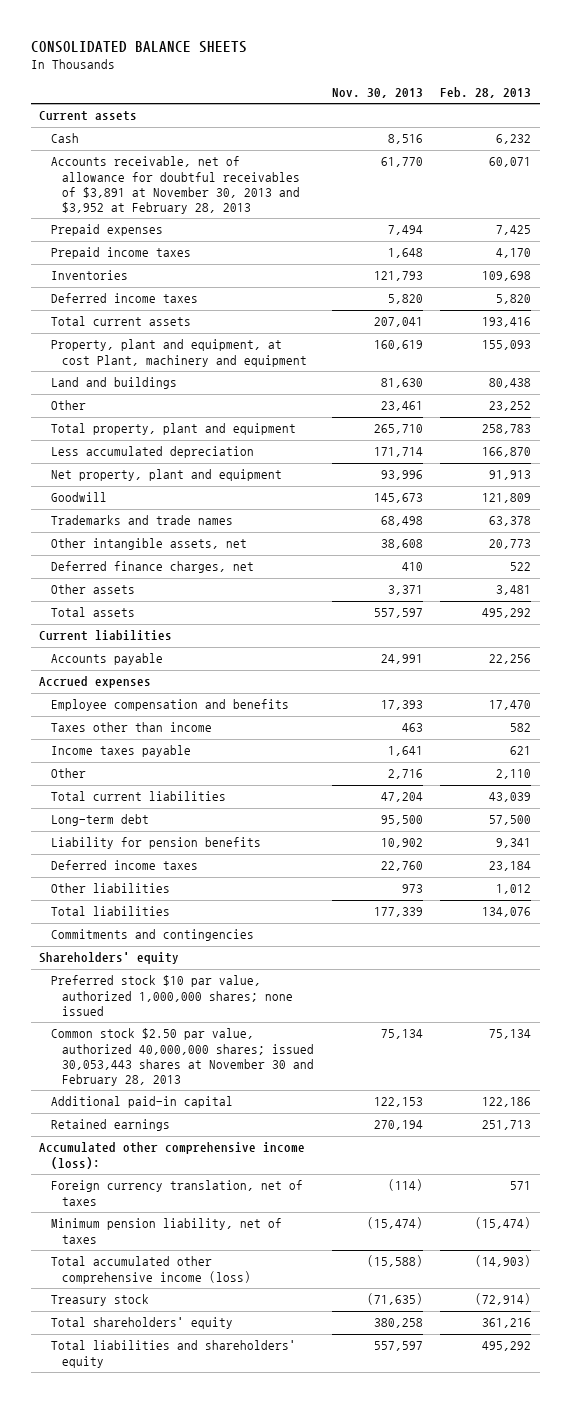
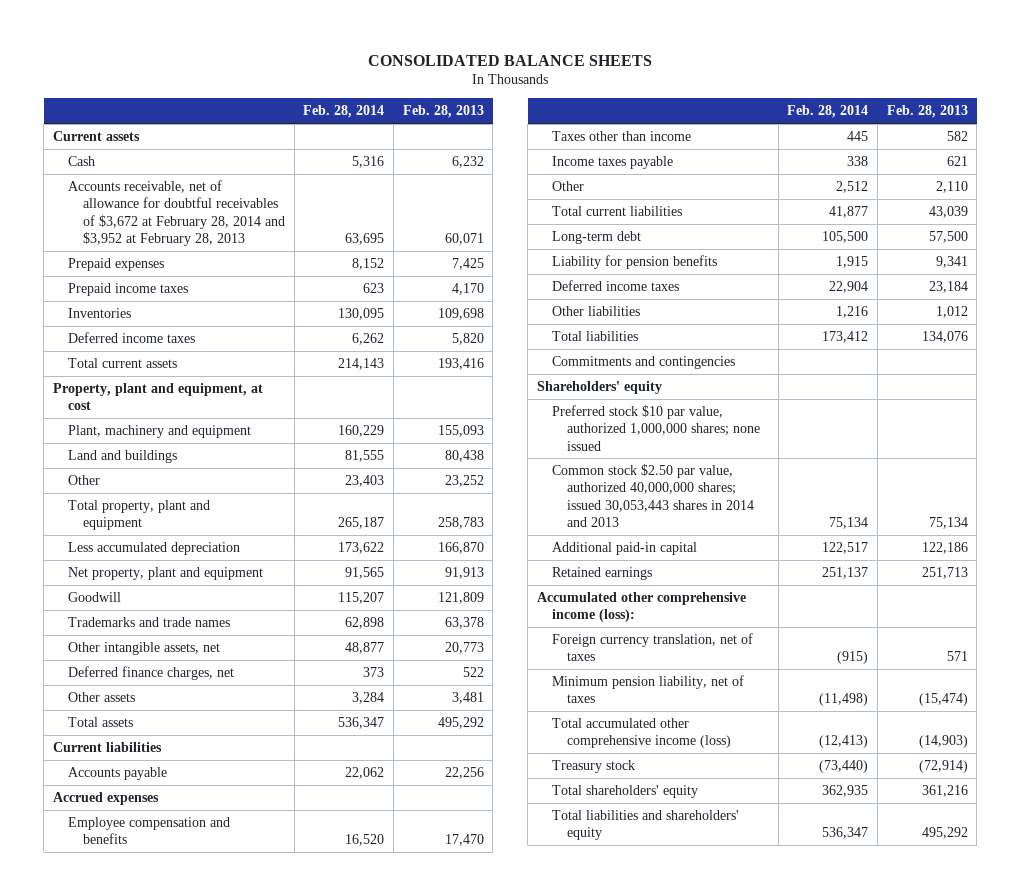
- | Nov. 30, 2013 | Feb. 28, 2013
+ | Feb. 28, 2014 | Feb. 28, 2013
- Accounts receivable, net of allowance for doubtful receivables of $3,891 at November 30, 2013 and $3,952 at February 28, 2013 | 61,770 | 60,071
+ Accounts receivable, net of allowance for doubtful receivables of $3,672 at February 28, 2014 and $3,952 at February 28, 2013 | 63,695 | 60,071
- Property, plant and equipment, at cost Plant, machinery and equipment | 160,619 | 155,093
+ Property, plant and equipment, at cost
+ Plant, machinery and equipment | 160,229 | 155,093
- Common stock $2.50 par value, authorized 40,000,000 shares; issued 30,053,443 shares at November 30 and February 28, 2013 | 75,134 | 75,134
+ Common stock $2.50 par value, authorized 40,000,000 shares; issued 30,053,443 shares in 2014 and 2013 | 75,134 | 75,134

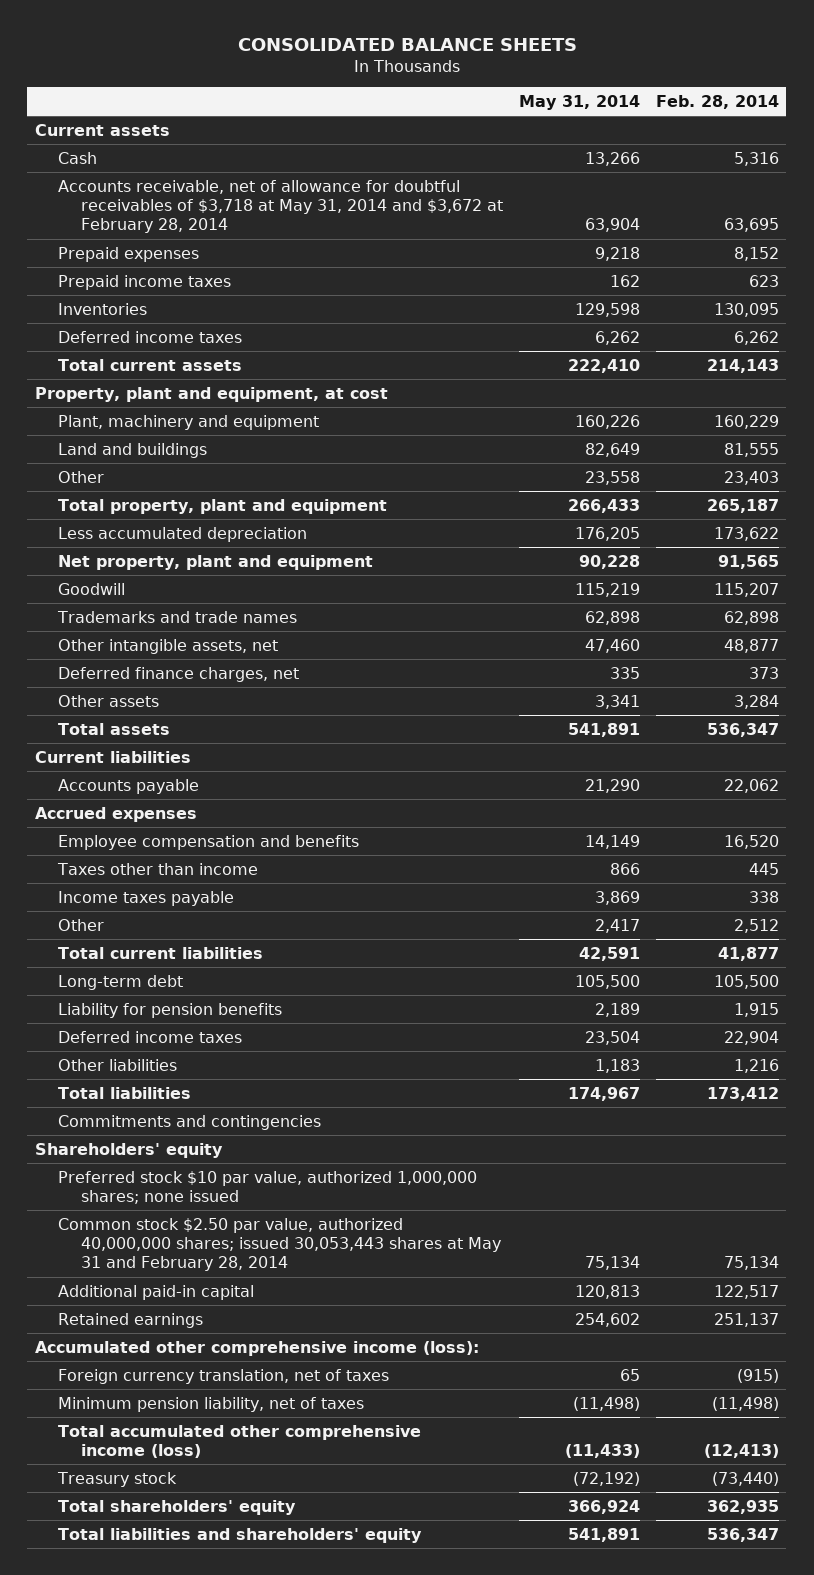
- | Feb. 28, 2014 | Feb. 28, 2013
+ | May 31, 2014 | Feb. 28, 2014
- Accounts receivable, net of allowance for doubtful receivables of $3,672 at February 28, 2014 and $3,952 at February 28, 2013 | 63,695 | 60,071
+ Accounts receivable, net of allowance for doubtful receivables of $3,718 at May 31, 2014 and $3,672 at February 28, 2014 | 63,904 | 63,695
- Common stock $2.50 par value, authorized 40,000,000 shares; issued 30,053,443 shares in 2014 and 2013 | 75,134 | 75,134
+ Common stock $2.50 par value, authorized 40,000,000 shares; issued 30,053,443 shares at May 31 and February 28, 2014 | 75,134 | 75,134

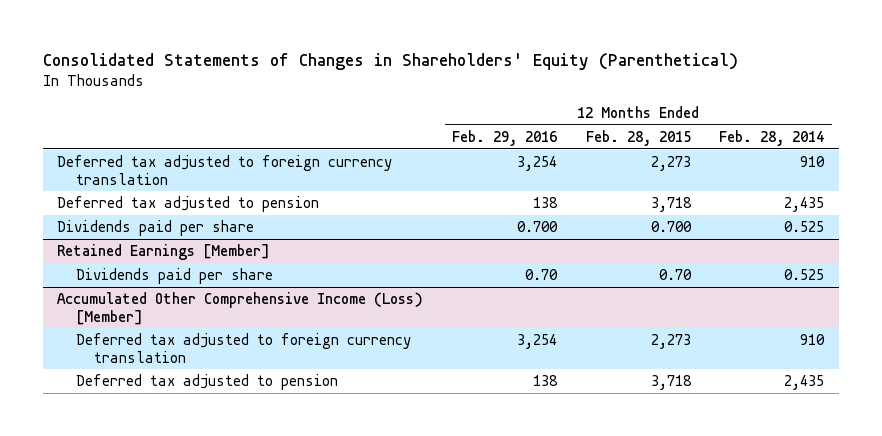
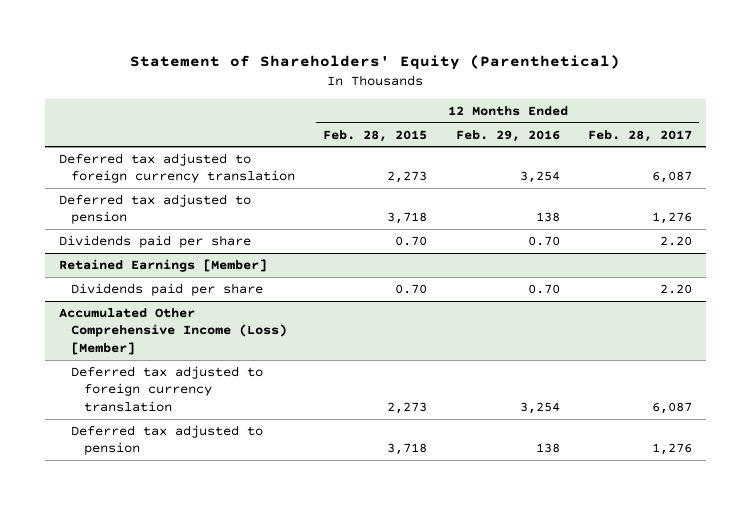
- Consolidated Statements of Changes in Shareholders' Equity (Parenthetical)
+ Statement of Shareholders' Equity (Parenthetical)
- | 12 Months Ended Feb. 29, 2016 | 12 Months Ended Feb. 28, 2015 | 12 Months Ended Feb. 28, 2014
+ | 12 Months Ended Feb. 28, 2015 | 12 Months Ended Feb. 29, 2016 | 12 Months Ended Feb. 28, 2017
- Dividends paid per share | 0.700 | 0.700 | 0.525
+ Dividends paid per share | 0.70 | 0.70 | 2.20

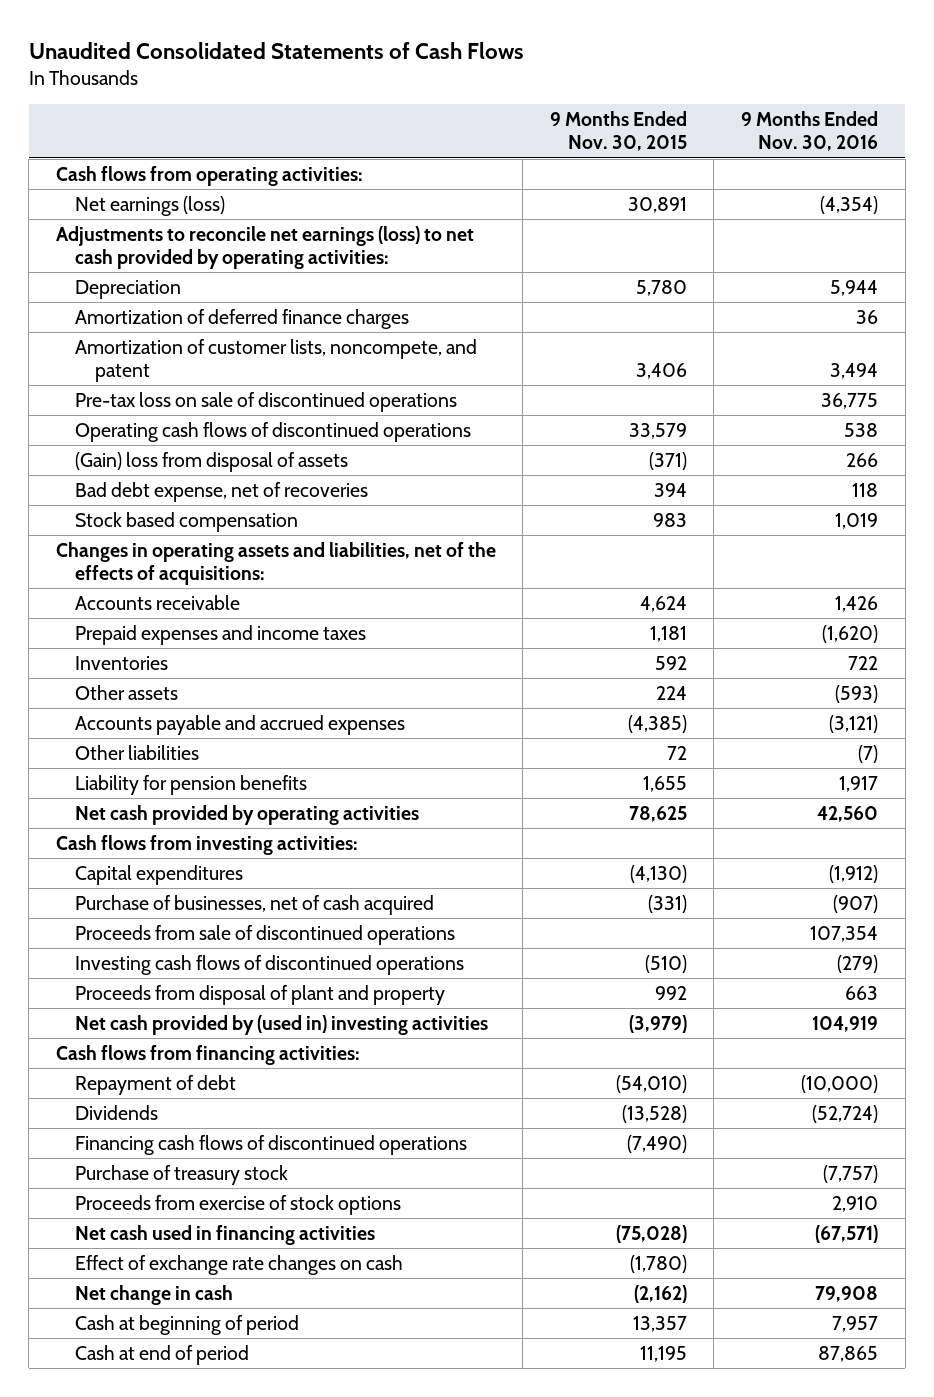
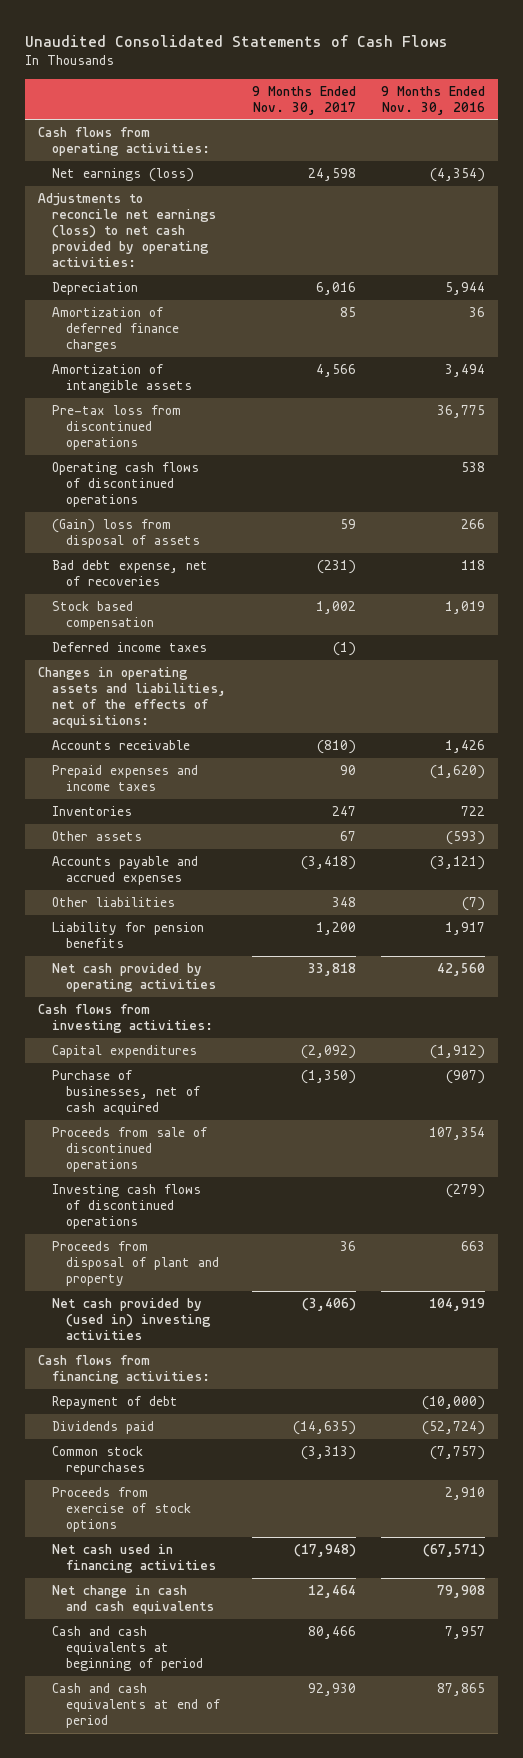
- | 9 Months Ended Nov. 30, 2015 | 9 Months Ended Nov. 30, 2016
+ | 9 Months Ended Nov. 30, 2017 | 9 Months Ended Nov. 30, 2016
- Amortization of customer lists, noncompete, and patent | 3,406 | 3,494
- Pre-tax loss on sale of discontinued operations | | 36,775
+ Amortization of intangible assets | 4,566 | 3,494
+ Pre-tax loss from discontinued operations | | 36,775
+ Deferred income taxes | (1) |
- Dividends | (13,528) | (52,724)
- Financing cash flows of discontinued operations | (7,490) |
- Purchase of treasury stock | | (7,757)
+ Dividends paid | (14,635) | (52,724)
+ Common stock repurchases | (3,313) | (7,757)
- Effect of exchange rate changes on cash | (1,780) |
- Net change in cash | (2,162) | 79,908
- Cash at beginning of period | 13,357 | 7,957
- Cash at end of period | 11,195 | 87,865
+ Net change in cash and cash equivalents | 12,464 | 79,908
+ Cash and cash equivalents at beginning of period | 80,466 | 7,957
+ Cash and cash equivalents at end of period | 92,930 | 87,865

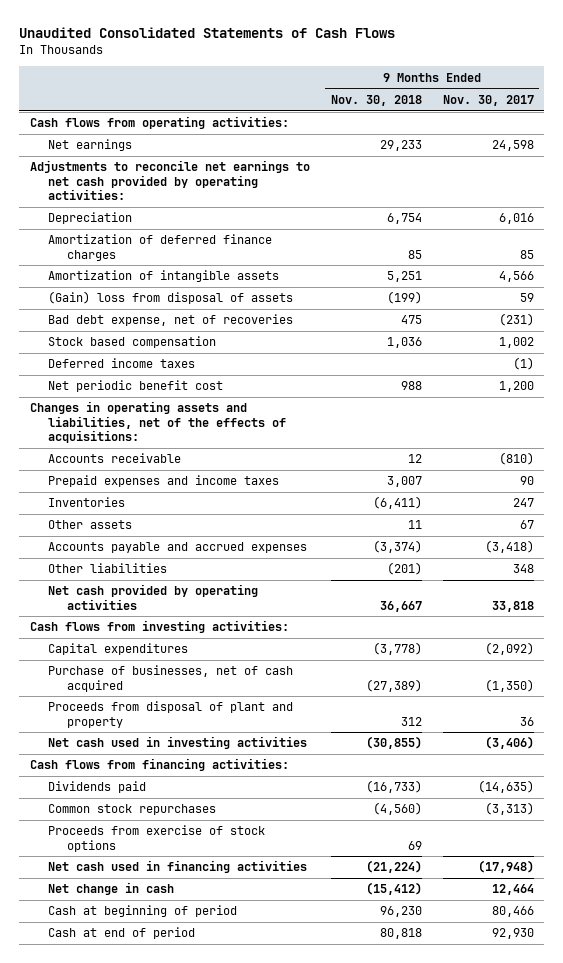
- | 9 Months Ended Nov. 30, 2017 | 9 Months Ended Nov. 30, 2016
+ | 9 Months Ended Nov. 30, 2018 | 9 Months Ended Nov. 30, 2017
- Net earnings (loss) | 24,598 | (4,354)
- Adjustments to reconcile net earnings (loss) to net cash provided by operating activities:
+ Net earnings | 29,233 | 24,598
+ Adjustments to reconcile net earnings to net cash provided by operating activities:
- Pre-tax loss from discontinued operations | | 36,775
- Operating cash flows of discontinued operations | | 538
+ Net periodic benefit cost | 988 | 1,200
- Liability for pension benefits | 1,200 | 1,917
- Proceeds from sale of discontinued operations | | 107,354
- Investing cash flows of discontinued operations | | (279)
- Net cash provided by (used in) investing activities | (3,406) | 104,919
+ Net cash used in investing activities | (30,855) | (3,406)
- Repayment of debt | | (10,000)
- Net change in cash and cash equivalents | 12,464 | 79,908
- Cash and cash equivalents at beginning of period | 80,466 | 7,957
- Cash and cash equivalents at end of period | 92,930 | 87,865
+ Net change in cash | (15,412) | 12,464
+ Cash at beginning of period | 96,230 | 80,466
+ Cash at end of period | 80,818 | 92,930

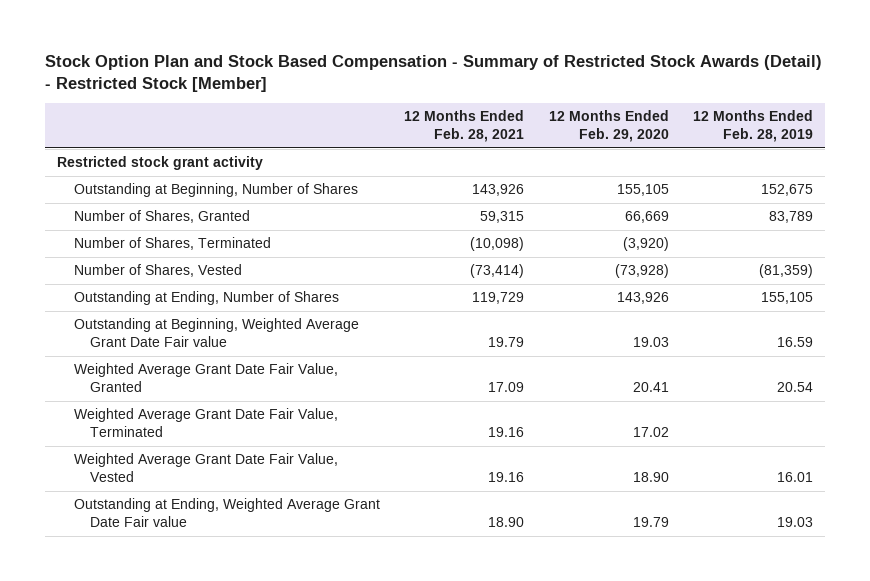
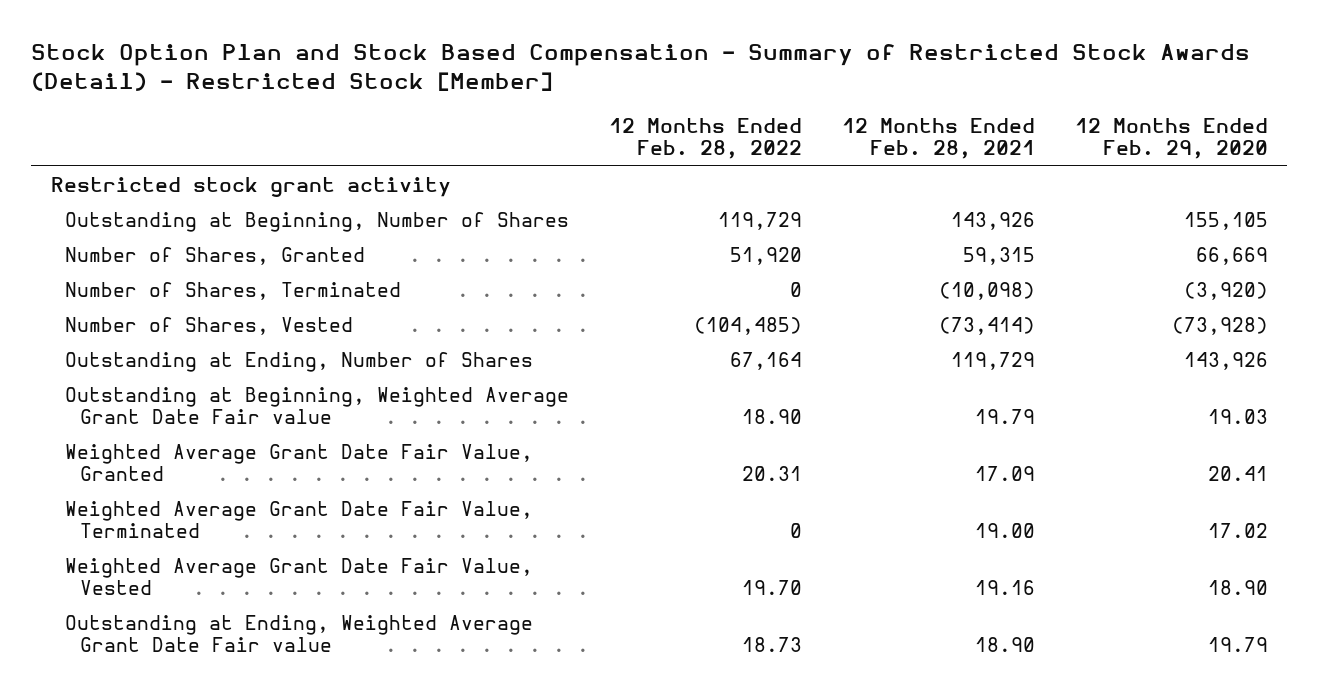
- | 12 Months Ended Feb. 28, 2021 | 12 Months Ended Feb. 29, 2020 | 12 Months Ended Feb. 28, 2019
+ | 12 Months Ended Feb. 28, 2022 | 12 Months Ended Feb. 28, 2021 | 12 Months Ended Feb. 29, 2020
- Weighted Average Grant Date Fair Value, Terminated | 19.16 | 17.02 |
+ Weighted Average Grant Date Fair Value, Terminated | 0 | 19.00 | 17.02

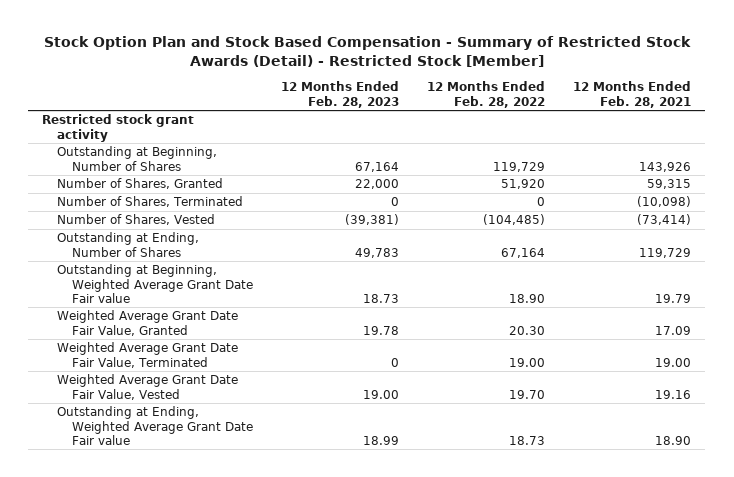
- | 12 Months Ended Feb. 28, 2022 | 12 Months Ended Feb. 28, 2021 | 12 Months Ended Feb. 29, 2020
+ | 12 Months Ended Feb. 28, 2023 | 12 Months Ended Feb. 28, 2022 | 12 Months Ended Feb. 28, 2021
- Weighted Average Grant Date Fair Value, Granted | 20.31 | 17.09 | 20.41
- Weighted Average Grant Date Fair Value, Terminated | 0 | 19.00 | 17.02
+ Weighted Average Grant Date Fair Value, Granted | 19.78 | 20.30 | 17.09
+ Weighted Average Grant Date Fair Value, Terminated | 0 | 19.00 | 19.00

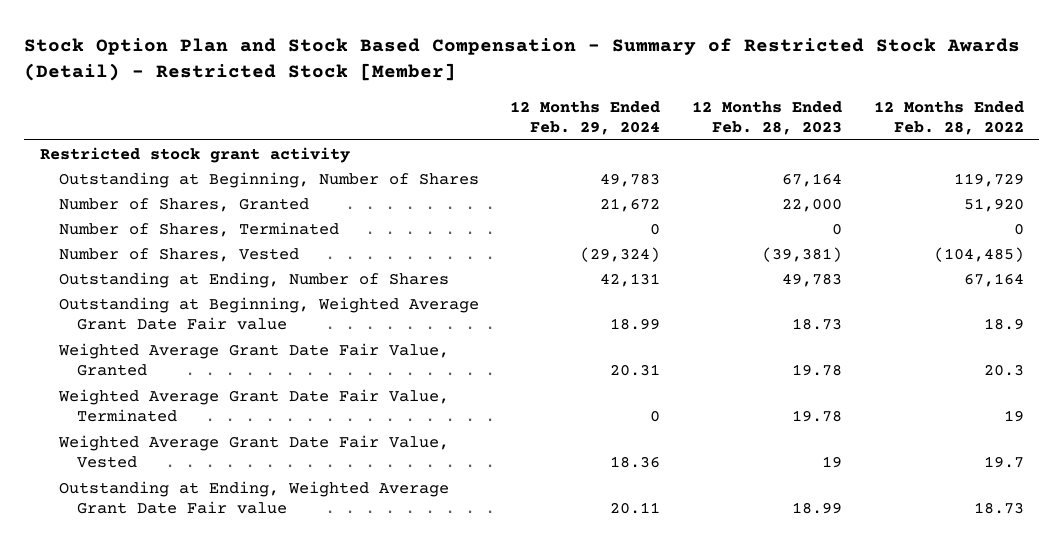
- | 12 Months Ended Feb. 28, 2023 | 12 Months Ended Feb. 28, 2022 | 12 Months Ended Feb. 28, 2021
+ | 12 Months Ended Feb. 29, 2024 | 12 Months Ended Feb. 28, 2023 | 12 Months Ended Feb. 28, 2022
- Outstanding at Beginning, Weighted Average Grant Date Fair value | 18.73 | 18.90 | 19.79
- Weighted Average Grant Date Fair Value, Granted | 19.78 | 20.30 | 17.09
- Weighted Average Grant Date Fair Value, Terminated | 0 | 19.00 | 19.00
- Weighted Average Grant Date Fair Value, Vested | 19.00 | 19.70 | 19.16
+ Outstanding at Beginning, Weighted Average Grant Date Fair value | 18.99 | 18.73 | 18.9
+ Weighted Average Grant Date Fair Value, Granted | 20.31 | 19.78 | 20.3
+ Weighted Average Grant Date Fair Value, Terminated | 0 | 19.78 | 19
+ Weighted Average Grant Date Fair Value, Vested | 18.36 | 19 | 19.7

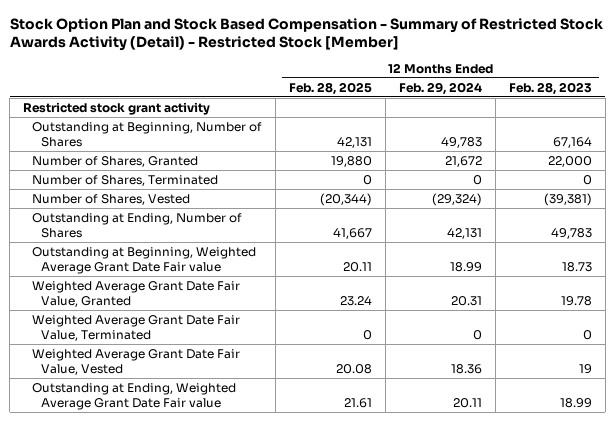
- Stock Option Plan and Stock Based Compensation - Summary of Restricted Stock Awards (Detail) - Restricted Stock [Member]
+ Stock Option Plan and Stock Based Compensation - Summary of Restricted Stock Awards Activity (Detail) - Restricted Stock [Member]
- | 12 Months Ended Feb. 29, 2024 | 12 Months Ended Feb. 28, 2023 | 12 Months Ended Feb. 28, 2022
+ | 12 Months Ended Feb. 28, 2025 | 12 Months Ended Feb. 29, 2024 | 12 Months Ended Feb. 28, 2023
- Weighted Average Grant Date Fair Value, Terminated | 0 | 19.78 | 19
+ Weighted Average Grant Date Fair Value, Terminated | 0 | 0 | 0

